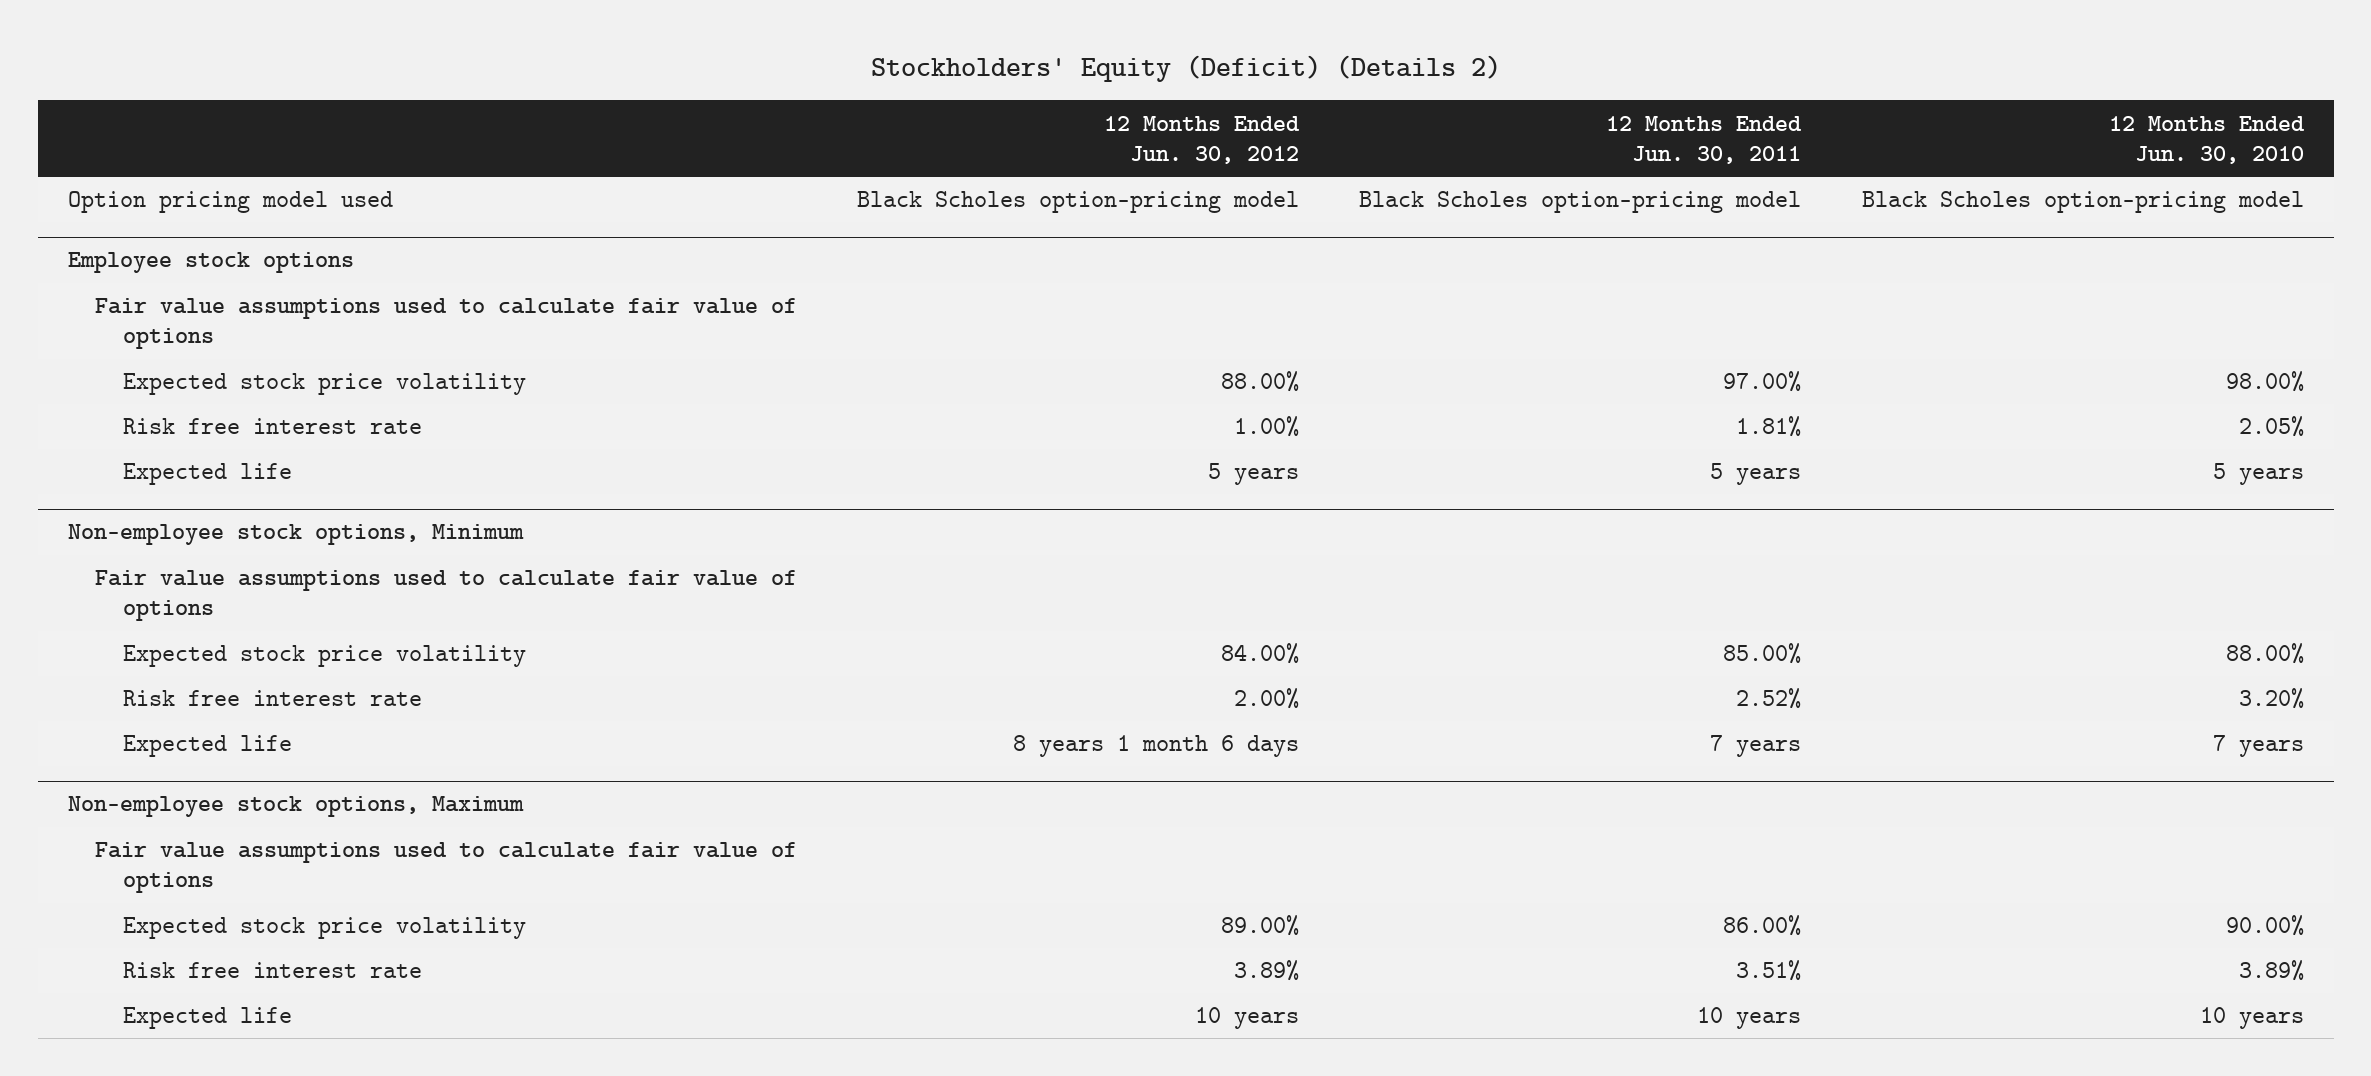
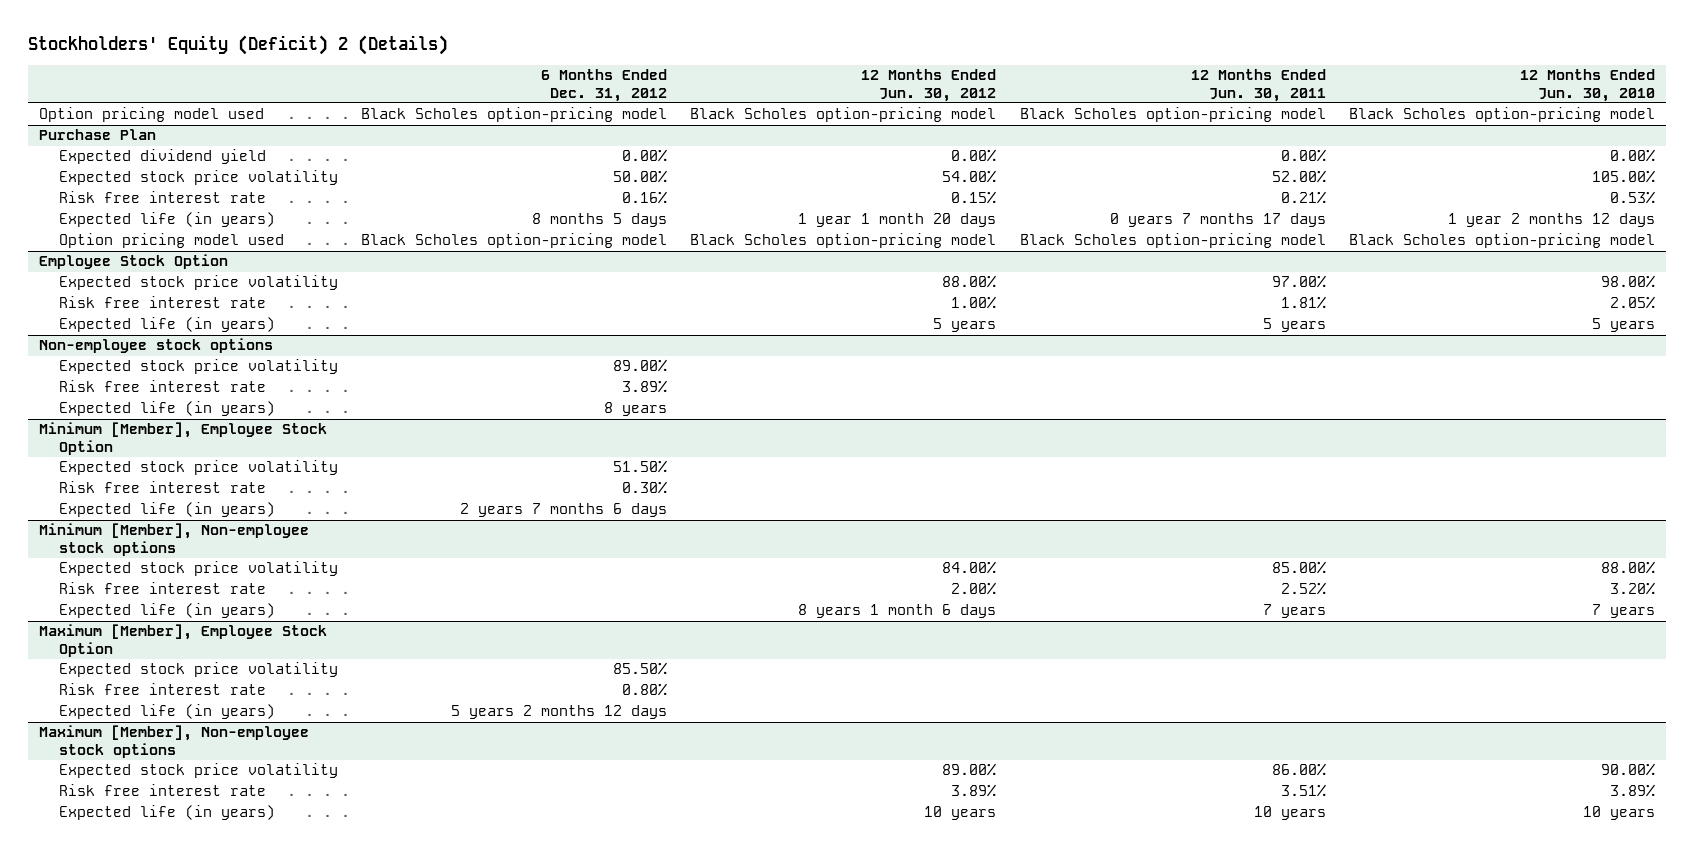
- Stockholders' Equity (Deficit) (Details 2)
+ Stockholders' Equity (Deficit) 2 (Details)
- | 12 Months Ended Jun. 30, 2012 | 12 Months Ended Jun. 30, 2011 | 12 Months Ended Jun. 30, 2010
+ | 6 Months Ended Dec. 31, 2012 | 12 Months Ended Jun. 30, 2012 | 12 Months Ended Jun. 30, 2011 | 12 Months Ended Jun. 30, 2010
- Employee stock options
- Fair value assumptions used to calculate fair value of options
+ Purchase Plan
+ Expected dividend yield | 0.00% | 0.00% | 0.00% | 0.00%
+ Expected stock price volatility | 50.00% | 54.00% | 52.00% | 105.00%
+ Risk free interest rate | 0.16% | 0.15% | 0.21% | 0.53%
+ Expected life (in years) | 8 months 5 days | 1 year 1 month 20 days | 0 years 7 months 17 days | 1 year 2 months 12 days
+ Option pricing model used | Black Scholes option-pricing model | Black Scholes option-pricing model | Black Scholes option-pricing model | Black Scholes option-pricing model
+ Employee Stock Option
- Expected life | 5 years | 5 years | 5 years
- Non-employee stock options, Minimum
- Fair value assumptions used to calculate fair value of options
+ Expected life (in years) | | 5 years | 5 years | 5 years
+ Non-employee stock options
+ Expected stock price volatility | 89.00% | | |
+ Risk free interest rate | 3.89% | | |
+ Expected life (in years) | 8 years | | |
+ Minimum [Member], Employee Stock Option
+ Expected stock price volatility | 51.50% | | |
+ Risk free interest rate | 0.30% | | |
+ Expected life (in years) | 2 years 7 months 6 days | | |
+ Minimum [Member], Non-employee stock options
- Expected life | 8 years 1 month 6 days | 7 years | 7 years
- Non-employee stock options, Maximum
- Fair value assumptions used to calculate fair value of options
+ Expected life (in years) | | 8 years 1 month 6 days | 7 years | 7 years
+ Maximum [Member], Employee Stock Option
+ Expected stock price volatility | 85.50% | | |
+ Risk free interest rate | 0.80% | | |
+ Expected life (in years) | 5 years 2 months 12 days | | |
+ Maximum [Member], Non-employee stock options
- Expected life | 10 years | 10 years | 10 years
+ Expected life (in years) | | 10 years | 10 years | 10 years

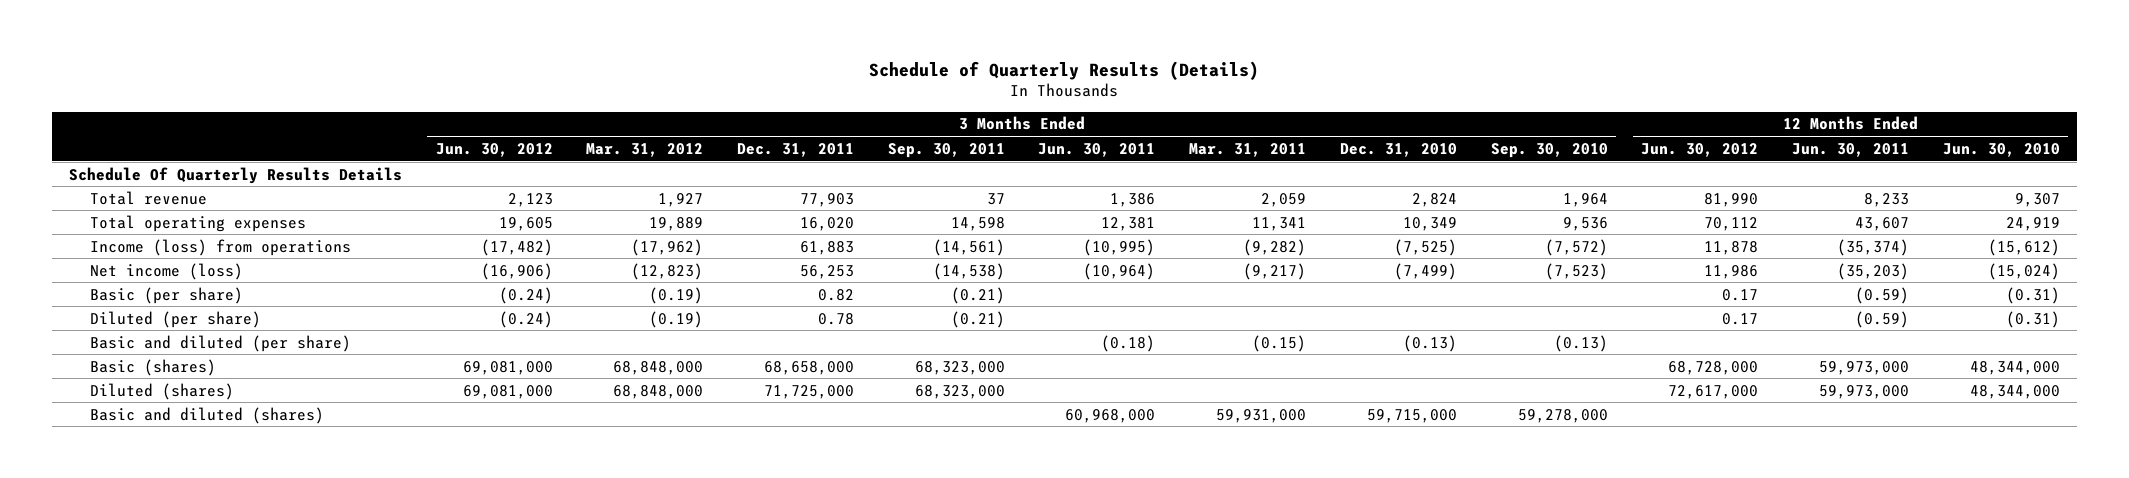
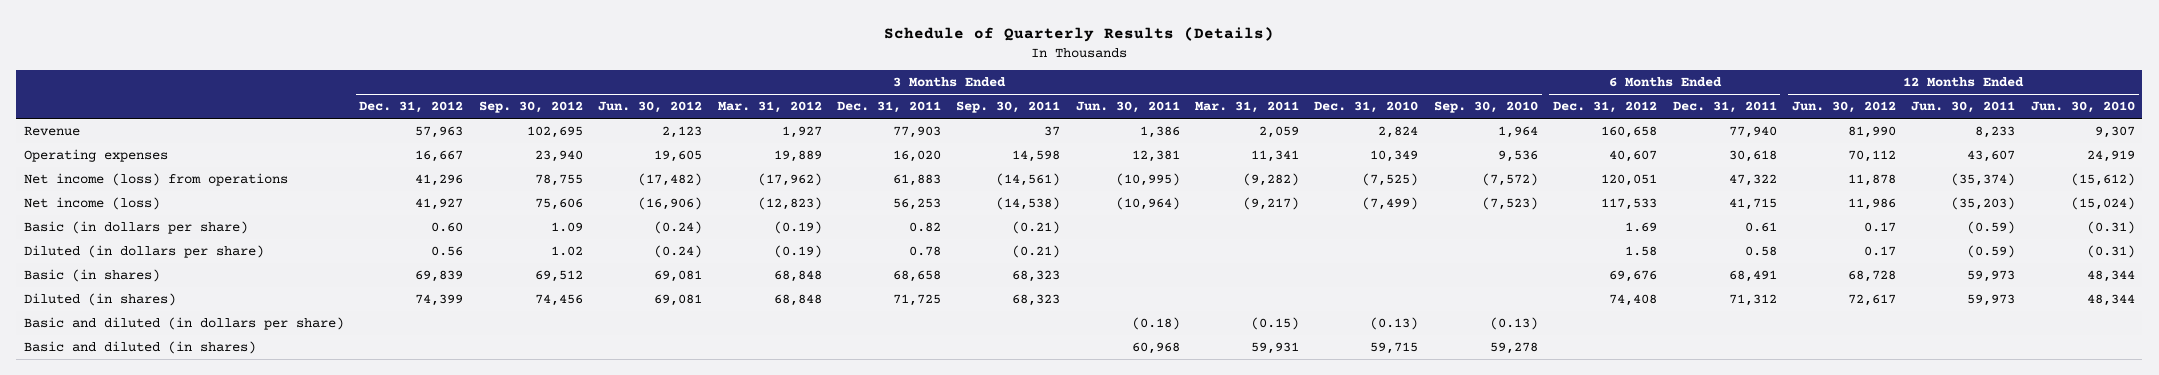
- | 3 Months Ended Jun. 30, 2012 | 3 Months Ended Mar. 31, 2012 | 3 Months Ended Dec. 31, 2011 | 3 Months Ended Sep. 30, 2011 | 3 Months Ended Jun. 30, 2011 | 3 Months Ended Mar. 31, 2011 | 3 Months Ended Dec. 31, 2010 | 3 Months Ended Sep. 30, 2010 | 12 Months Ended Jun. 30, 2012 | 12 Months Ended Jun. 30, 2011 | 12 Months Ended Jun. 30, 2010
+ | 3 Months Ended Dec. 31, 2012 | 3 Months Ended Sep. 30, 2012 | 3 Months Ended Jun. 30, 2012 | 3 Months Ended Mar. 31, 2012 | 3 Months Ended Dec. 31, 2011 | 3 Months Ended Sep. 30, 2011 | 3 Months Ended Jun. 30, 2011 | 3 Months Ended Mar. 31, 2011 | 3 Months Ended Dec. 31, 2010 | 3 Months Ended Sep. 30, 2010 | 6 Months Ended Dec. 31, 2012 | 6 Months Ended Dec. 31, 2011 | 12 Months Ended Jun. 30, 2012 | 12 Months Ended Jun. 30, 2011 | 12 Months Ended Jun. 30, 2010
- Schedule Of Quarterly Results Details
- Total revenue | 2,123 | 1,927 | 77,903 | 37 | 1,386 | 2,059 | 2,824 | 1,964 | 81,990 | 8,233 | 9,307
- Total operating expenses | 19,605 | 19,889 | 16,020 | 14,598 | 12,381 | 11,341 | 10,349 | 9,536 | 70,112 | 43,607 | 24,919
- Income (loss) from operations | (17,482) | (17,962) | 61,883 | (14,561) | (10,995) | (9,282) | (7,525) | (7,572) | 11,878 | (35,374) | (15,612)
+ Revenue | 57,963 | 102,695 | 2,123 | 1,927 | 77,903 | 37 | 1,386 | 2,059 | 2,824 | 1,964 | 160,658 | 77,940 | 81,990 | 8,233 | 9,307
+ Operating expenses | 16,667 | 23,940 | 19,605 | 19,889 | 16,020 | 14,598 | 12,381 | 11,341 | 10,349 | 9,536 | 40,607 | 30,618 | 70,112 | 43,607 | 24,919
+ Net income (loss) from operations | 41,296 | 78,755 | (17,482) | (17,962) | 61,883 | (14,561) | (10,995) | (9,282) | (7,525) | (7,572) | 120,051 | 47,322 | 11,878 | (35,374) | (15,612)
- Basic (per share) | (0.24) | (0.19) | 0.82 | (0.21) | | | | | 0.17 | (0.59) | (0.31)
- Diluted (per share) | (0.24) | (0.19) | 0.78 | (0.21) | | | | | 0.17 | (0.59) | (0.31)
- Basic and diluted (per share) | | | | | (0.18) | (0.15) | (0.13) | (0.13) | | |
- Basic (shares) | 69,081,000 | 68,848,000 | 68,658,000 | 68,323,000 | | | | | 68,728,000 | 59,973,000 | 48,344,000
- Diluted (shares) | 69,081,000 | 68,848,000 | 71,725,000 | 68,323,000 | | | | | 72,617,000 | 59,973,000 | 48,344,000
- Basic and diluted (shares) | | | | | 60,968,000 | 59,931,000 | 59,715,000 | 59,278,000 | | |
+ Basic (in dollars per share) | 0.60 | 1.09 | (0.24) | (0.19) | 0.82 | (0.21) | | | | | 1.69 | 0.61 | 0.17 | (0.59) | (0.31)
+ Diluted (in dollars per share) | 0.56 | 1.02 | (0.24) | (0.19) | 0.78 | (0.21) | | | | | 1.58 | 0.58 | 0.17 | (0.59) | (0.31)
+ Basic (in shares) | 69,839 | 69,512 | 69,081 | 68,848 | 68,658 | 68,323 | | | | | 69,676 | 68,491 | 68,728 | 59,973 | 48,344
+ Diluted (in shares) | 74,399 | 74,456 | 69,081 | 68,848 | 71,725 | 68,323 | | | | | 74,408 | 71,312 | 72,617 | 59,973 | 48,344
+ Basic and diluted (in dollars per share) | | | | | | | (0.18) | (0.15) | (0.13) | (0.13) | | | | |
+ Basic and diluted (in shares) | | | | | | | 60,968 | 59,931 | 59,715 | 59,278 | | | | |

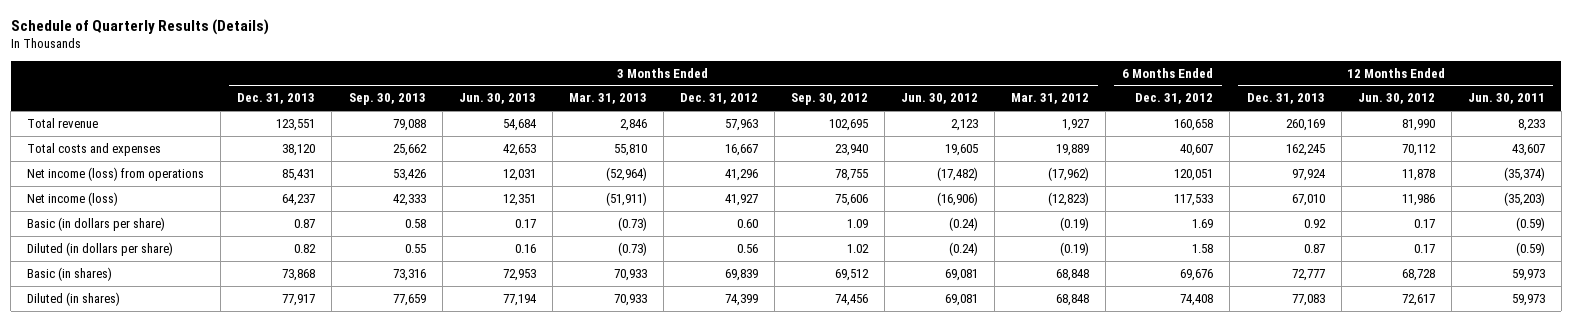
- | 3 Months Ended Dec. 31, 2012 | 3 Months Ended Sep. 30, 2012 | 3 Months Ended Jun. 30, 2012 | 3 Months Ended Mar. 31, 2012 | 3 Months Ended Dec. 31, 2011 | 3 Months Ended Sep. 30, 2011 | 3 Months Ended Jun. 30, 2011 | 3 Months Ended Mar. 31, 2011 | 3 Months Ended Dec. 31, 2010 | 3 Months Ended Sep. 30, 2010 | 6 Months Ended Dec. 31, 2012 | 6 Months Ended Dec. 31, 2011 | 12 Months Ended Jun. 30, 2012 | 12 Months Ended Jun. 30, 2011 | 12 Months Ended Jun. 30, 2010
+ | 3 Months Ended Dec. 31, 2013 | 3 Months Ended Sep. 30, 2013 | 3 Months Ended Jun. 30, 2013 | 3 Months Ended Mar. 31, 2013 | 3 Months Ended Dec. 31, 2012 | 3 Months Ended Sep. 30, 2012 | 3 Months Ended Jun. 30, 2012 | 3 Months Ended Mar. 31, 2012 | 6 Months Ended Dec. 31, 2012 | 12 Months Ended Dec. 31, 2013 | 12 Months Ended Jun. 30, 2012 | 12 Months Ended Jun. 30, 2011
- Revenue | 57,963 | 102,695 | 2,123 | 1,927 | 77,903 | 37 | 1,386 | 2,059 | 2,824 | 1,964 | 160,658 | 77,940 | 81,990 | 8,233 | 9,307
- Operating expenses | 16,667 | 23,940 | 19,605 | 19,889 | 16,020 | 14,598 | 12,381 | 11,341 | 10,349 | 9,536 | 40,607 | 30,618 | 70,112 | 43,607 | 24,919
+ Total revenue | 123,551 | 79,088 | 54,684 | 2,846 | 57,963 | 102,695 | 2,123 | 1,927 | 160,658 | 260,169 | 81,990 | 8,233
+ Total costs and expenses | 38,120 | 25,662 | 42,653 | 55,810 | 16,667 | 23,940 | 19,605 | 19,889 | 40,607 | 162,245 | 70,112 | 43,607
- Basic and diluted (in dollars per share) | | | | | | | (0.18) | (0.15) | (0.13) | (0.13) | | | | |
- Basic and diluted (in shares) | | | | | | | 60,968 | 59,931 | 59,715 | 59,278 | | | | |

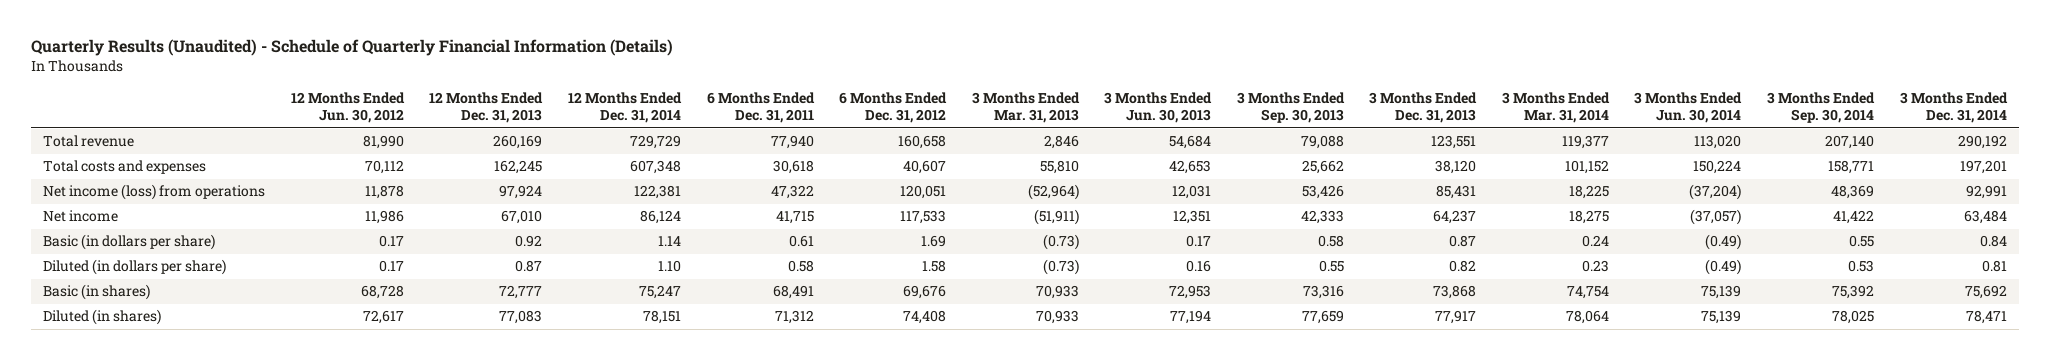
- Schedule of Quarterly Results (Details)
+ Quarterly Results (Unaudited) - Schedule of Quarterly Financial Information (Details)
- | 3 Months Ended Dec. 31, 2013 | 3 Months Ended Sep. 30, 2013 | 3 Months Ended Jun. 30, 2013 | 3 Months Ended Mar. 31, 2013 | 3 Months Ended Dec. 31, 2012 | 3 Months Ended Sep. 30, 2012 | 3 Months Ended Jun. 30, 2012 | 3 Months Ended Mar. 31, 2012 | 6 Months Ended Dec. 31, 2012 | 12 Months Ended Dec. 31, 2013 | 12 Months Ended Jun. 30, 2012 | 12 Months Ended Jun. 30, 2011
+ | 12 Months Ended Jun. 30, 2012 | 12 Months Ended Dec. 31, 2013 | 12 Months Ended Dec. 31, 2014 | 6 Months Ended Dec. 31, 2011 | 6 Months Ended Dec. 31, 2012 | 3 Months Ended Mar. 31, 2013 | 3 Months Ended Jun. 30, 2013 | 3 Months Ended Sep. 30, 2013 | 3 Months Ended Dec. 31, 2013 | 3 Months Ended Mar. 31, 2014 | 3 Months Ended Jun. 30, 2014 | 3 Months Ended Sep. 30, 2014 | 3 Months Ended Dec. 31, 2014
- Net income (loss) | 64,237 | 42,333 | 12,351 | (51,911) | 41,927 | 75,606 | (16,906) | (12,823) | 117,533 | 67,010 | 11,986 | (35,203)
+ Net income | 11,986 | 67,010 | 86,124 | 41,715 | 117,533 | (51,911) | 12,351 | 42,333 | 64,237 | 18,275 | (37,057) | 41,422 | 63,484

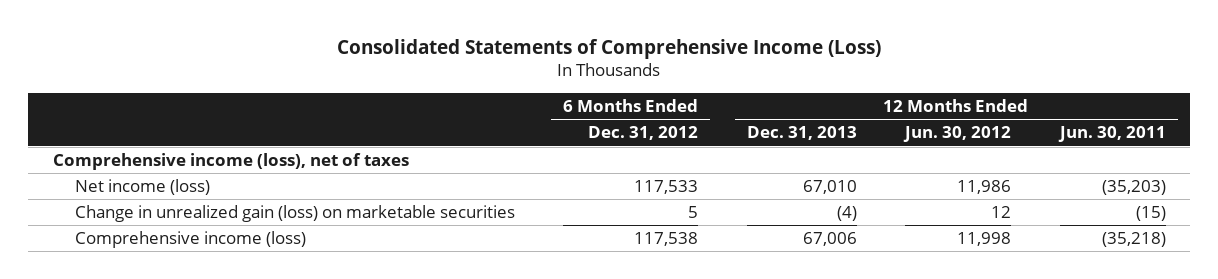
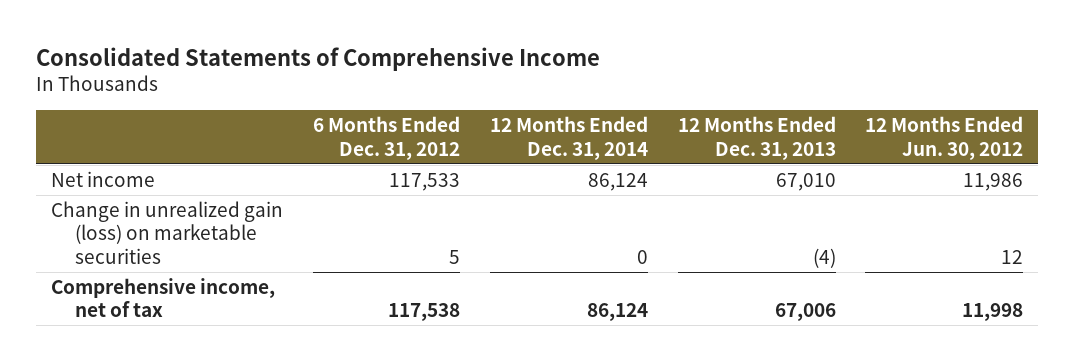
- Consolidated Statements of Comprehensive Income (Loss)
+ Consolidated Statements of Comprehensive Income
- | 6 Months Ended Dec. 31, 2012 | 12 Months Ended Dec. 31, 2013 | 12 Months Ended Jun. 30, 2012 | 12 Months Ended Jun. 30, 2011
+ | 6 Months Ended Dec. 31, 2012 | 12 Months Ended Dec. 31, 2014 | 12 Months Ended Dec. 31, 2013 | 12 Months Ended Jun. 30, 2012
- Comprehensive income (loss), net of taxes
- Net income (loss) | 117,533 | 67,010 | 11,986 | (35,203)
+ Net income | 117,533 | 86,124 | 67,010 | 11,986
- Comprehensive income (loss) | 117,538 | 67,006 | 11,998 | (35,218)
+ Comprehensive income, net of tax | 117,538 | 86,124 | 67,006 | 11,998

